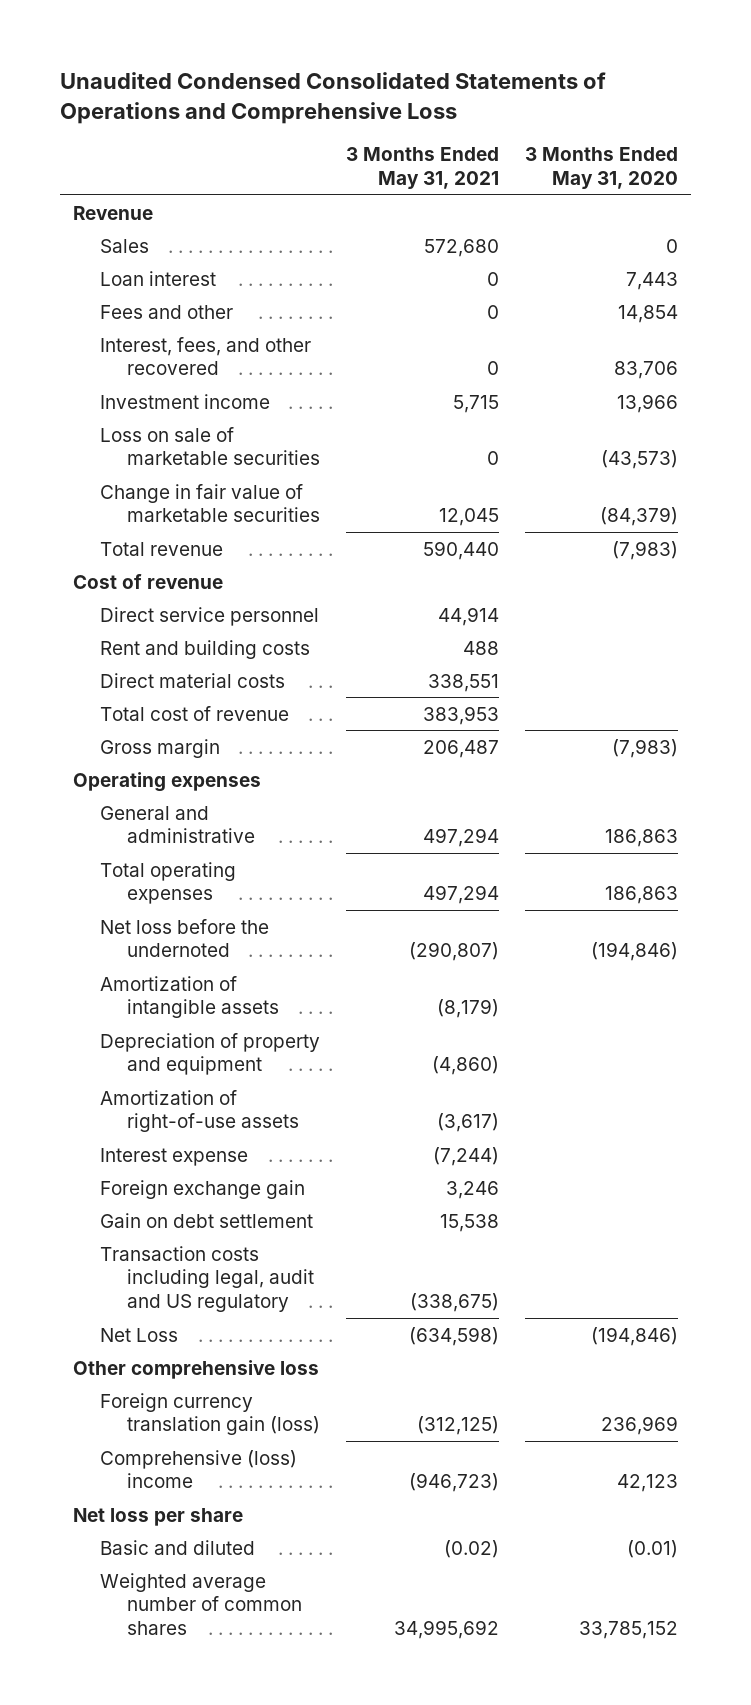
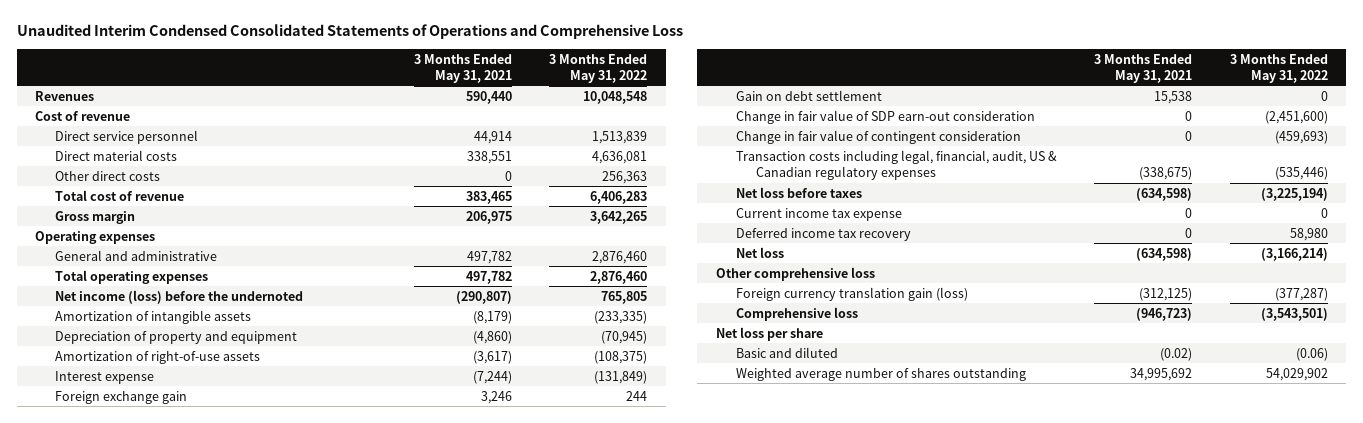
- Unaudited Condensed Consolidated Statements of Operations and Comprehensive Loss
+ Unaudited Interim Condensed Consolidated Statements of Operations and Comprehensive Loss
- | 3 Months Ended May 31, 2021 | 3 Months Ended May 31, 2020
+ | 3 Months Ended May 31, 2021 | 3 Months Ended May 31, 2022
- Revenue
- Sales | 572,680 | 0
- Loan interest | 0 | 7,443
- Fees and other | 0 | 14,854
- Interest, fees, and other recovered | 0 | 83,706
- Investment income | 5,715 | 13,966
- Loss on sale of marketable securities | 0 | (43,573)
- Change in fair value of marketable securities | 12,045 | (84,379)
- Total revenue | 590,440 | (7,983)
+ Revenues | 590,440 | 10,048,548
- Rent and building costs | 488 |
- Total cost of revenue | 383,953 |
- Gross margin | 206,487 | (7,983)
+ Other direct costs | 0 | 256,363
+ Total cost of revenue | 383,465 | 6,406,283
+ Gross margin | 206,975 | 3,642,265
- General and administrative | 497,294 | 186,863
- Total operating expenses | 497,294 | 186,863
- Net loss before the undernoted | (290,807) | (194,846)
+ General and administrative | 497,782 | 2,876,460
+ Total operating expenses | 497,782 | 2,876,460
+ Net income (loss) before the undernoted | (290,807) | 765,805
- Transaction costs including legal, audit and US regulatory | (338,675) |
- Net Loss | (634,598) | (194,846)
+ Change in fair value of SDP earn-out consideration | 0 | (2,451,600)
+ Change in fair value of contingent consideration | 0 | (459,693)
+ Transaction costs including legal, financial, audit, US & Canadian regulatory expenses | (338,675) | (535,446)
+ Net loss before taxes | (634,598) | (3,225,194)
+ Current income tax expense | 0 | 0
+ Deferred income tax recovery | 0 | 58,980
+ Net loss | (634,598) | (3,166,214)
- Comprehensive (loss) income | (946,723) | 42,123
+ Comprehensive loss | (946,723) | (3,543,501)
- Weighted average number of common shares | 34,995,692 | 33,785,152
+ Weighted average number of shares outstanding | 34,995,692 | 54,029,902

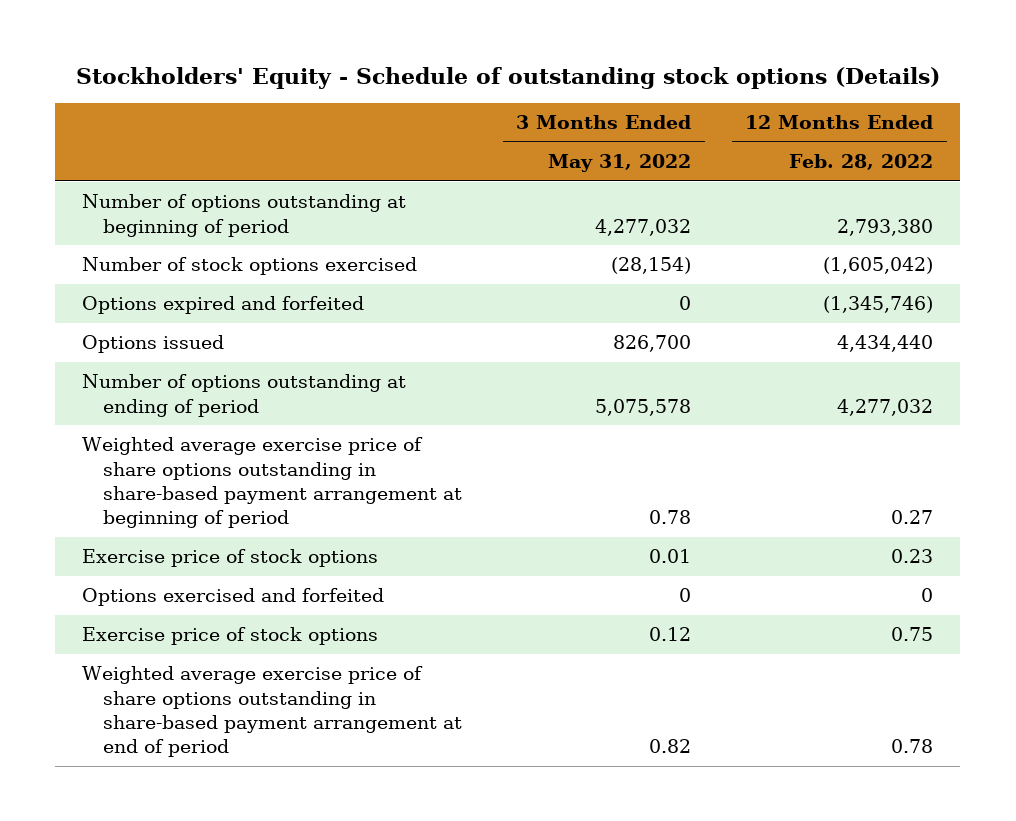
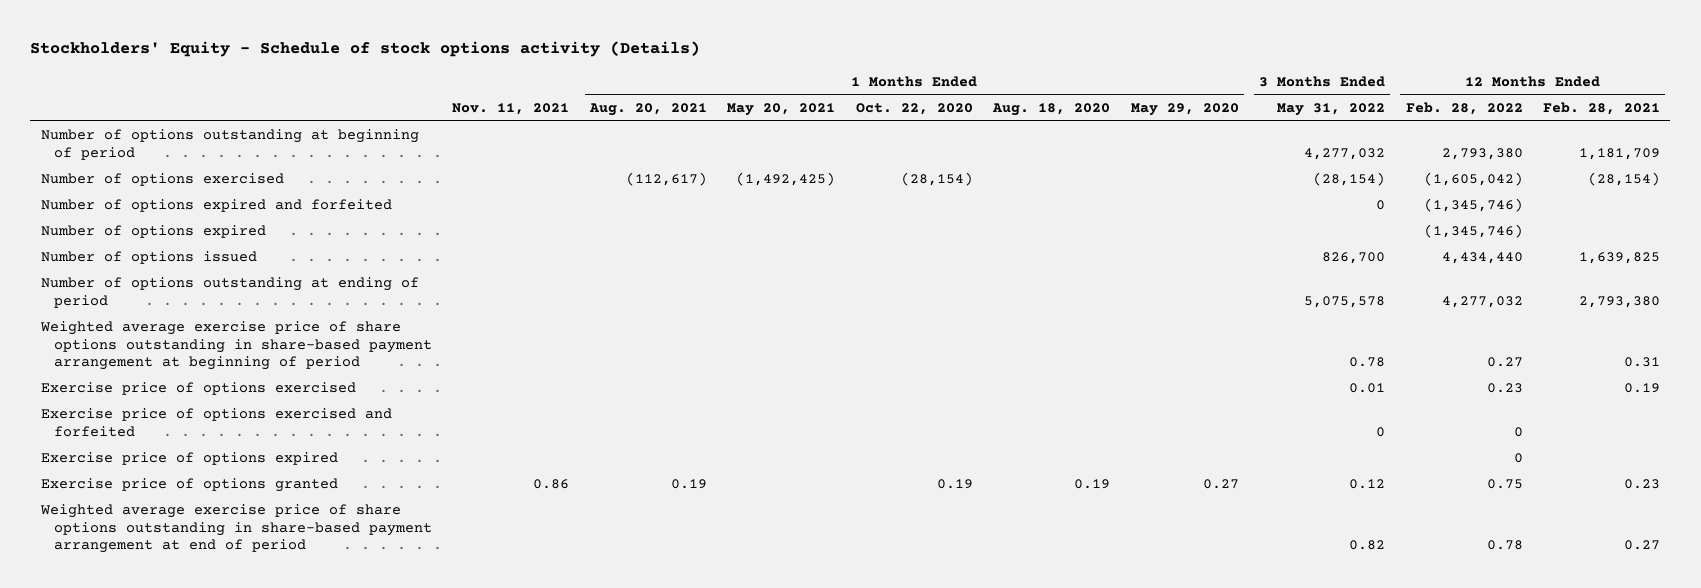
- Stockholders' Equity - Schedule of outstanding stock options (Details)
+ Stockholders' Equity - Schedule of stock options activity (Details)
- | 3 Months Ended May 31, 2022 | 12 Months Ended Feb. 28, 2022
+ | Nov. 11, 2021 | 1 Months Ended Aug. 20, 2021 | 1 Months Ended May 20, 2021 | 1 Months Ended Oct. 22, 2020 | 1 Months Ended Aug. 18, 2020 | 1 Months Ended May 29, 2020 | 3 Months Ended May 31, 2022 | 12 Months Ended Feb. 28, 2022 | 12 Months Ended Feb. 28, 2021
- Number of stock options exercised | (28,154) | (1,605,042)
- Options expired and forfeited | 0 | (1,345,746)
- Options issued | 826,700 | 4,434,440
+ Number of options exercised | | (112,617) | (1,492,425) | (28,154) | | | (28,154) | (1,605,042) | (28,154)
+ Number of options expired and forfeited | | | | | | | 0 | (1,345,746) |
+ Number of options expired | | | | | | | | (1,345,746) |
+ Number of options issued | | | | | | | 826,700 | 4,434,440 | 1,639,825
- Exercise price of stock options | 0.01 | 0.23
- Options exercised and forfeited | 0 | 0
- Exercise price of stock options | 0.12 | 0.75
+ Exercise price of options exercised | | | | | | | 0.01 | 0.23 | 0.19
+ Exercise price of options exercised and forfeited | | | | | | | 0 | 0 |
+ Exercise price of options expired | | | | | | | | 0 |
+ Exercise price of options granted | 0.86 | 0.19 | | 0.19 | 0.19 | 0.27 | 0.12 | 0.75 | 0.23

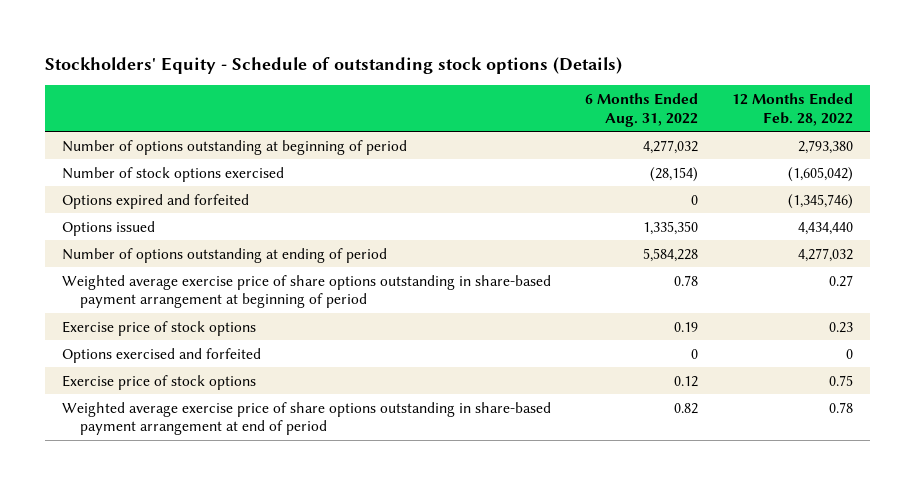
- Stockholders' Equity - Schedule of stock options activity (Details)
+ Stockholders' Equity - Schedule of outstanding stock options (Details)
- | Nov. 11, 2021 | 1 Months Ended Aug. 20, 2021 | 1 Months Ended May 20, 2021 | 1 Months Ended Oct. 22, 2020 | 1 Months Ended Aug. 18, 2020 | 1 Months Ended May 29, 2020 | 3 Months Ended May 31, 2022 | 12 Months Ended Feb. 28, 2022 | 12 Months Ended Feb. 28, 2021
+ | 6 Months Ended Aug. 31, 2022 | 12 Months Ended Feb. 28, 2022
- Number of options exercised | | (112,617) | (1,492,425) | (28,154) | | | (28,154) | (1,605,042) | (28,154)
- Number of options expired and forfeited | | | | | | | 0 | (1,345,746) |
- Number of options expired | | | | | | | | (1,345,746) |
- Number of options issued | | | | | | | 826,700 | 4,434,440 | 1,639,825
+ Number of stock options exercised | (28,154) | (1,605,042)
+ Options expired and forfeited | 0 | (1,345,746)
+ Options issued | 1,335,350 | 4,434,440
- Exercise price of options exercised | | | | | | | 0.01 | 0.23 | 0.19
- Exercise price of options exercised and forfeited | | | | | | | 0 | 0 |
- Exercise price of options expired | | | | | | | | 0 |
- Exercise price of options granted | 0.86 | 0.19 | | 0.19 | 0.19 | 0.27 | 0.12 | 0.75 | 0.23
+ Exercise price of stock options | 0.19 | 0.23
+ Options exercised and forfeited | 0 | 0
+ Exercise price of stock options | 0.12 | 0.75

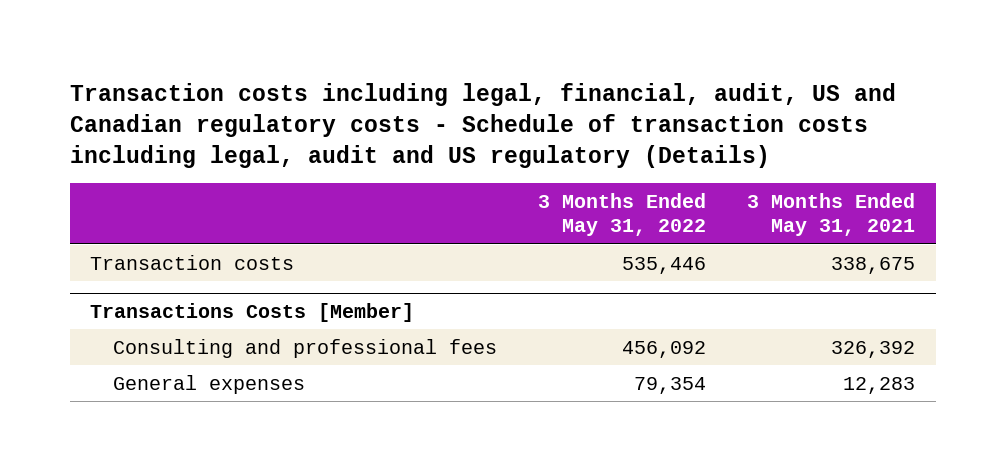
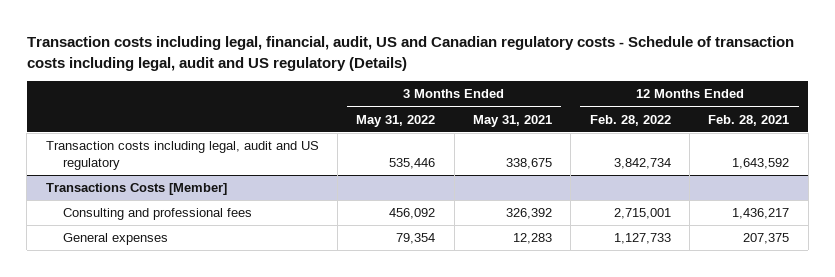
- | 3 Months Ended May 31, 2022 | 3 Months Ended May 31, 2021
+ | 3 Months Ended May 31, 2022 | 3 Months Ended May 31, 2021 | 12 Months Ended Feb. 28, 2022 | 12 Months Ended Feb. 28, 2021
- Transaction costs | 535,446 | 338,675
+ Transaction costs including legal, audit and US regulatory | 535,446 | 338,675 | 3,842,734 | 1,643,592

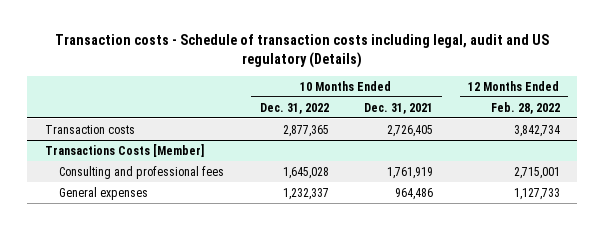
- Transaction costs including legal, financial, audit, US and Canadian regulatory costs - Schedule of transaction costs including legal, audit and US regulatory (Details)
+ Transaction costs - Schedule of transaction costs including legal, audit and US regulatory (Details)
- | 3 Months Ended May 31, 2022 | 3 Months Ended May 31, 2021 | 12 Months Ended Feb. 28, 2022 | 12 Months Ended Feb. 28, 2021
+ | 10 Months Ended Dec. 31, 2022 | 10 Months Ended Dec. 31, 2021 | 12 Months Ended Feb. 28, 2022
- Transaction costs including legal, audit and US regulatory | 535,446 | 338,675 | 3,842,734 | 1,643,592
+ Transaction costs | 2,877,365 | 2,726,405 | 3,842,734

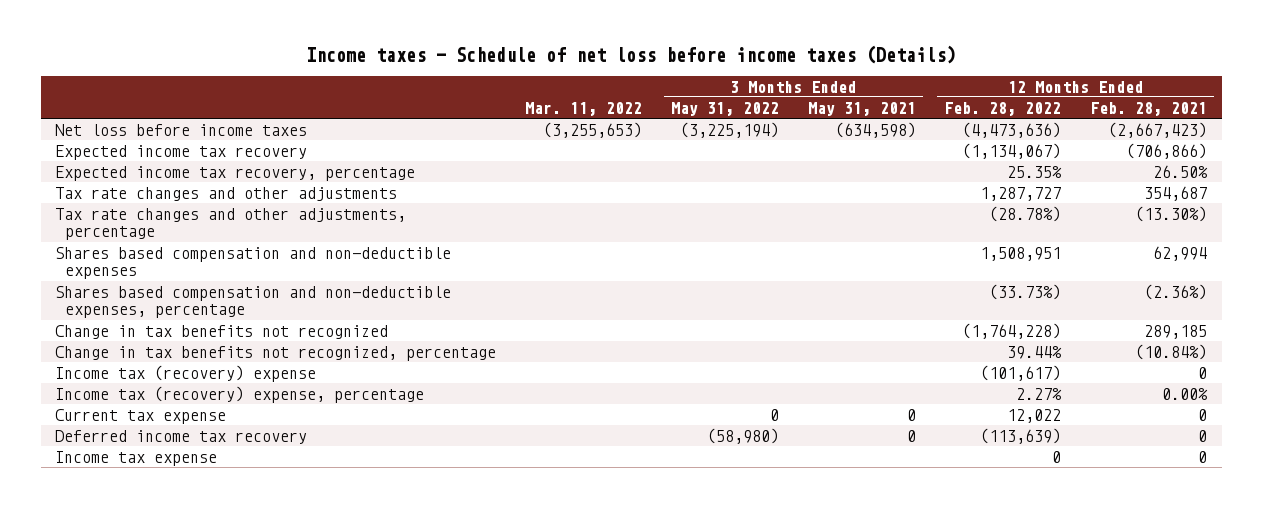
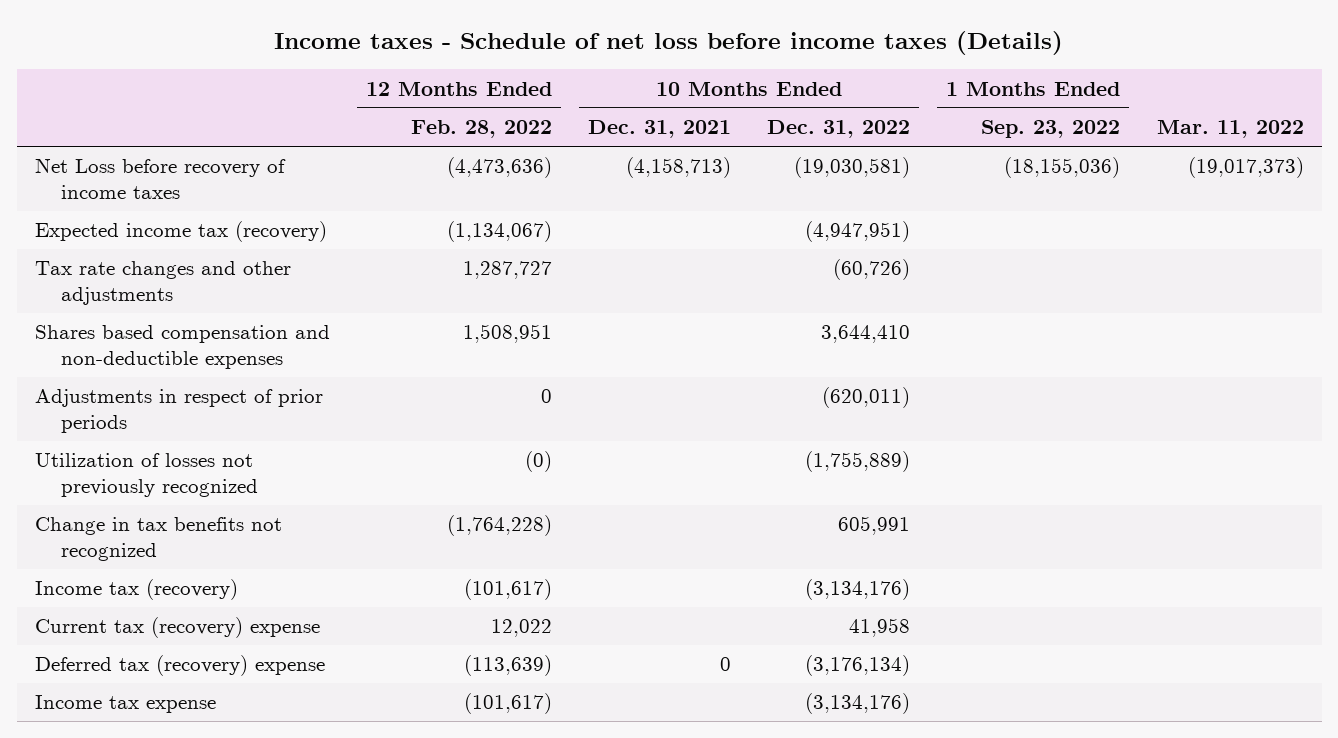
- | Mar. 11, 2022 | 3 Months Ended May 31, 2022 | 3 Months Ended May 31, 2021 | 12 Months Ended Feb. 28, 2022 | 12 Months Ended Feb. 28, 2021
+ | 12 Months Ended Feb. 28, 2022 | 10 Months Ended Dec. 31, 2021 | 10 Months Ended Dec. 31, 2022 | 1 Months Ended Sep. 23, 2022 | Mar. 11, 2022
- Net loss before income taxes | (3,255,653) | (3,225,194) | (634,598) | (4,473,636) | (2,667,423)
- Expected income tax recovery | | | | (1,134,067) | (706,866)
- Expected income tax recovery, percentage | | | | 25.35% | 26.50%
+ Net Loss before recovery of income taxes | (4,473,636) | (4,158,713) | (19,030,581) | (18,155,036) | (19,017,373)
+ Expected income tax (recovery) | (1,134,067) | | (4,947,951) | |
- Tax rate changes and other adjustments, percentage | | | | (28.78%) | (13.30%)
- Shares based compensation and non-deductible expenses, percentage | | | | (33.73%) | (2.36%)
+ Adjustments in respect of prior periods | 0 | | (620,011) | |
+ Utilization of losses not previously recognized | (0) | | (1,755,889) | |
- Change in tax benefits not recognized, percentage | | | | 39.44% | (10.84%)
- Income tax (recovery) expense | | | | (101,617) | 0
- Income tax (recovery) expense, percentage | | | | 2.27% | 0.00%
- Current tax expense | | 0 | 0 | 12,022 | 0
- Deferred income tax recovery | | (58,980) | 0 | (113,639) | 0
- Income tax expense | | | | 0 | 0
+ Income tax (recovery) | (101,617) | | (3,134,176) | |
+ Current tax (recovery) expense | 12,022 | | 41,958 | |
+ Deferred tax (recovery) expense | (113,639) | 0 | (3,176,134) | |
+ Income tax expense | (101,617) | | (3,134,176) | |

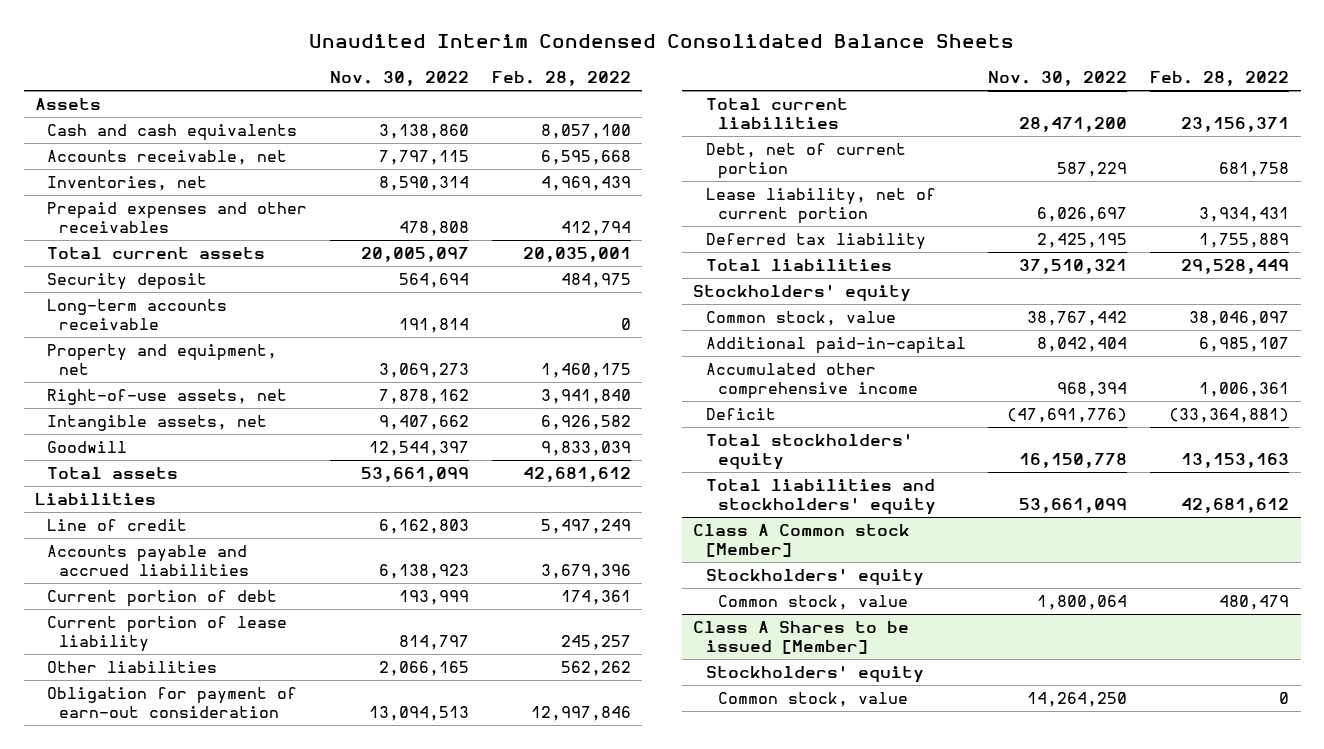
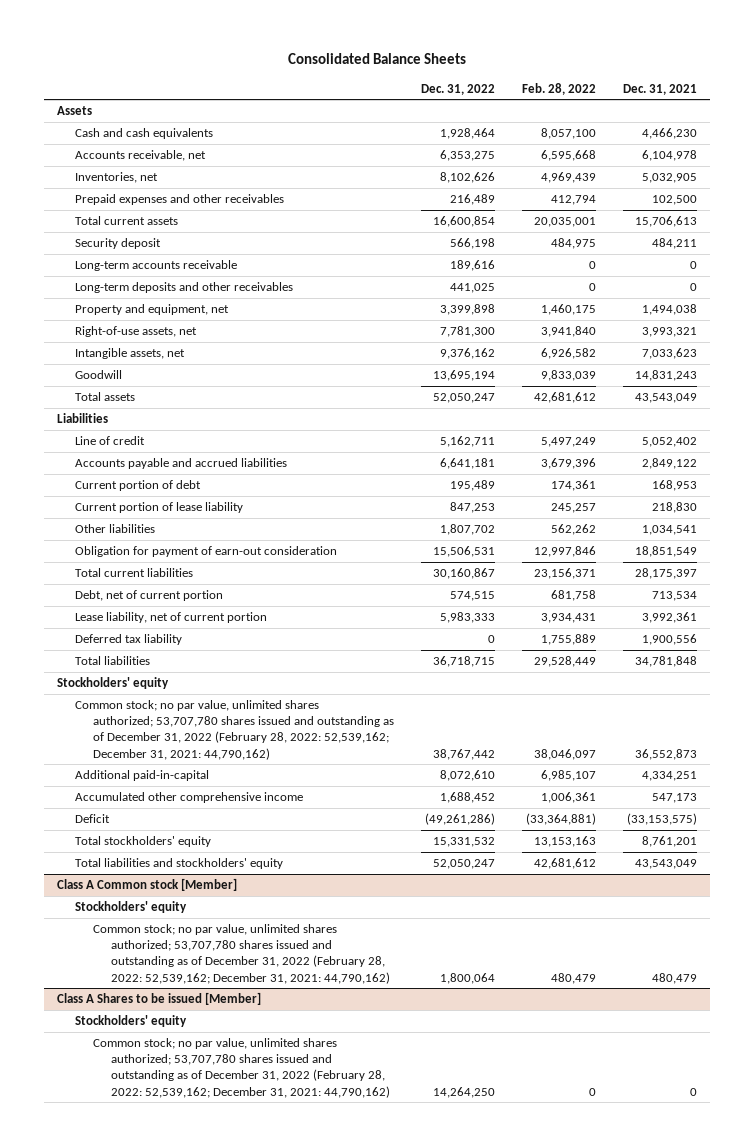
- Unaudited Interim Condensed Consolidated Balance Sheets
+ Consolidated Balance Sheets
- | Nov. 30, 2022 | Feb. 28, 2022
+ | Dec. 31, 2022 | Feb. 28, 2022 | Dec. 31, 2021
+ Long-term deposits and other receivables | 441,025 | 0 | 0
- Common stock, value | 38,767,442 | 38,046,097
+ Common stock; no par value, unlimited shares authorized; 53,707,780 shares issued and outstanding as of December 31, 2022 (February 28, 2022: 52,539,162; December 31, 2021: 44,790,162) | 38,767,442 | 38,046,097 | 36,552,873
@ Class A Common stock [Member]
- Common stock, value | 1,800,064 | 480,479
+ Common stock; no par value, unlimited shares authorized; 53,707,780 shares issued and outstanding as of December 31, 2022 (February 28, 2022: 52,539,162; December 31, 2021: 44,790,162) | 1,800,064 | 480,479 | 480,479
@ Class A Shares to be issued [Member]
- Common stock, value | 14,264,250 | 0
+ Common stock; no par value, unlimited shares authorized; 53,707,780 shares issued and outstanding as of December 31, 2022 (February 28, 2022: 52,539,162; December 31, 2021: 44,790,162) | 14,264,250 | 0 | 0

